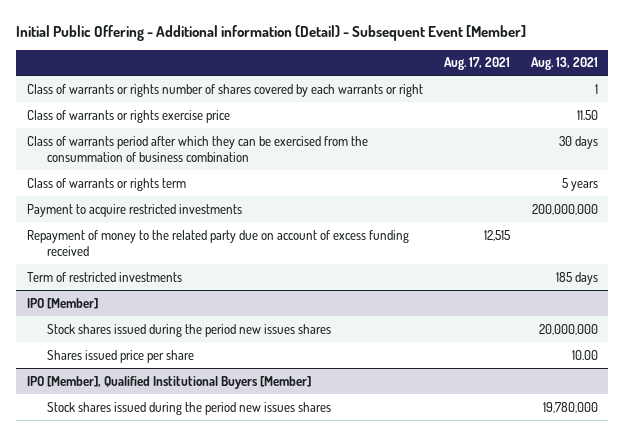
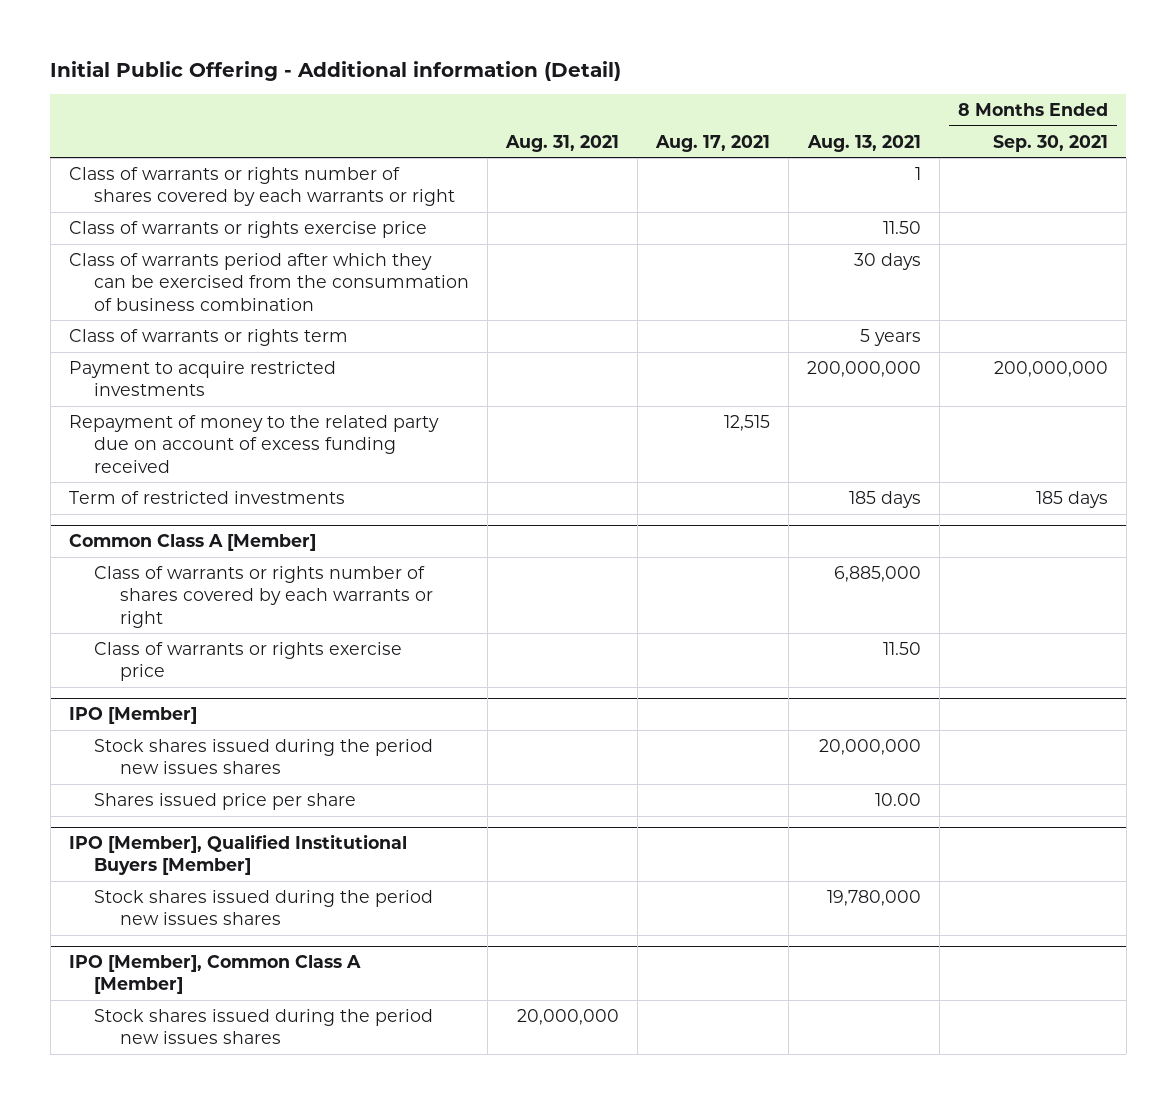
- Initial Public Offering - Additional information (Detail) - Subsequent Event [Member]
+ Initial Public Offering - Additional information (Detail)
- | Aug. 17, 2021 | Aug. 13, 2021
+ | Aug. 31, 2021 | Aug. 17, 2021 | Aug. 13, 2021 | 8 Months Ended Sep. 30, 2021
+ Common Class A [Member]
+ Class of warrants or rights number of shares covered by each warrants or right | | | 6,885,000 |
+ Class of warrants or rights exercise price | | | 11.50 |
+ IPO [Member], Common Class A [Member]
+ Stock shares issued during the period new issues shares | 20,000,000 | | |

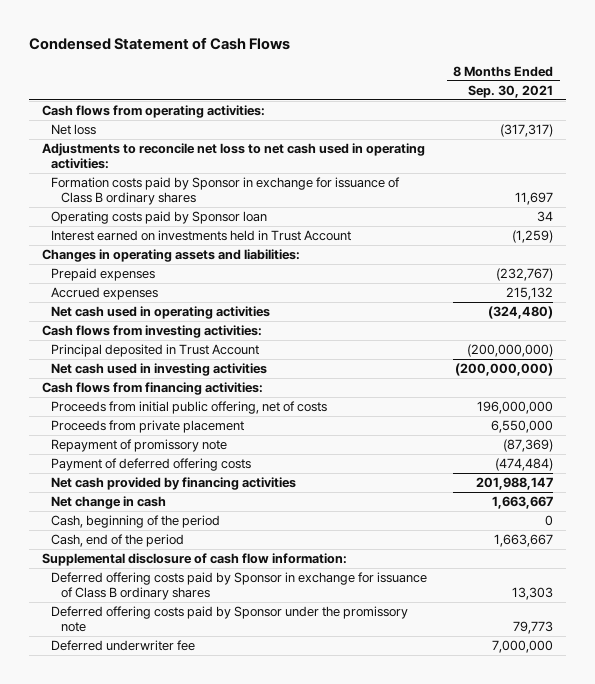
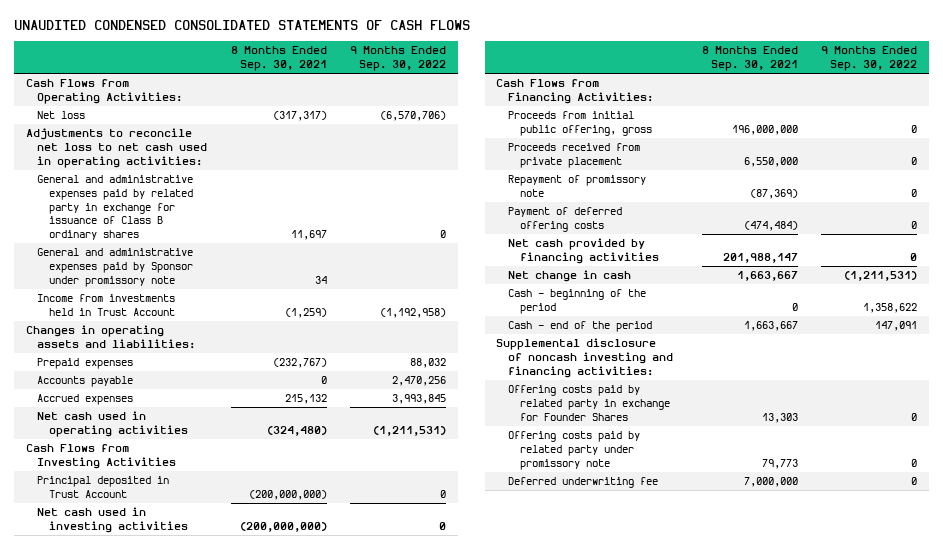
- Condensed Statement of Cash Flows
+ UNAUDITED CONDENSED CONSOLIDATED STATEMENTS OF CASH FLOWS
- | 8 Months Ended Sep. 30, 2021
+ | 8 Months Ended Sep. 30, 2021 | 9 Months Ended Sep. 30, 2022
- Cash flows from operating activities:
+ Cash Flows from Operating Activities:
- Formation costs paid by Sponsor in exchange for issuance of Class B ordinary shares | 11,697
- Operating costs paid by Sponsor loan | 34
- Interest earned on investments held in Trust Account | (1,259)
+ General and administrative expenses paid by related party in exchange for issuance of Class B ordinary shares | 11,697 | 0
+ General and administrative expenses paid by Sponsor under promissory note | 34 |
+ Income from investments held in Trust Account | (1,259) | (1,192,958)
+ Accounts payable | 0 | 2,470,256
- Cash flows from investing activities:
+ Cash Flows from Investing Activities
- Cash flows from financing activities:
- Proceeds from initial public offering, net of costs | 196,000,000
- Proceeds from private placement | 6,550,000
+ Cash Flows from Financing Activities:
+ Proceeds from initial public offering, gross | 196,000,000 | 0
+ Proceeds received from private placement | 6,550,000 | 0
- Cash, beginning of the period | 0
- Cash, end of the period | 1,663,667
- Supplemental disclosure of cash flow information:
- Deferred offering costs paid by Sponsor in exchange for issuance of Class B ordinary shares | 13,303
- Deferred offering costs paid by Sponsor under the promissory note | 79,773
- Deferred underwriter fee | 7,000,000
+ Cash - beginning of the period | 0 | 1,358,622
+ Cash - end of the period | 1,663,667 | 147,091
+ Supplemental disclosure of noncash investing and financing activities:
+ Offering costs paid by related party in exchange for Founder Shares | 13,303 | 0
+ Offering costs paid by related party under promissory note | 79,773 | 0
+ Deferred underwriting fee | 7,000,000 | 0

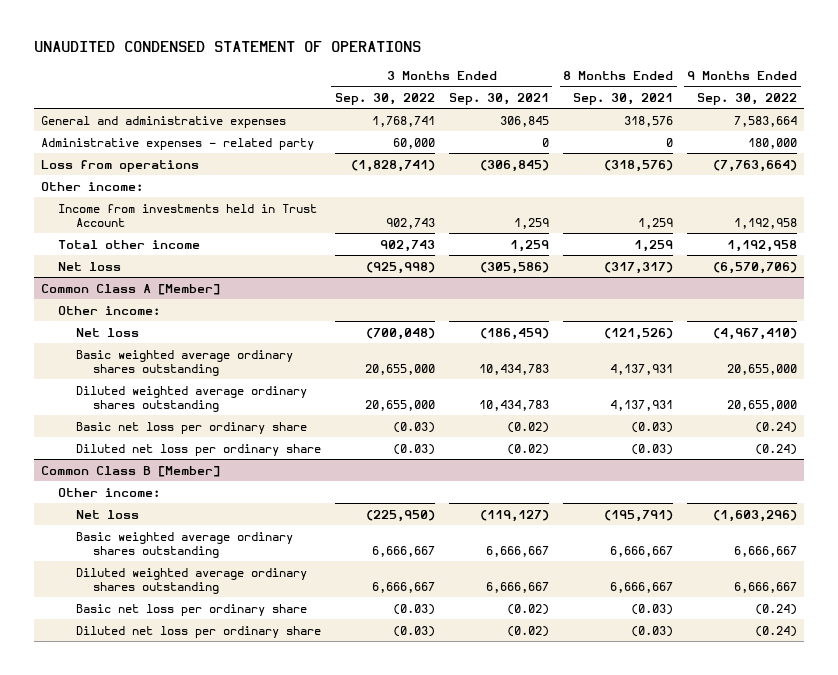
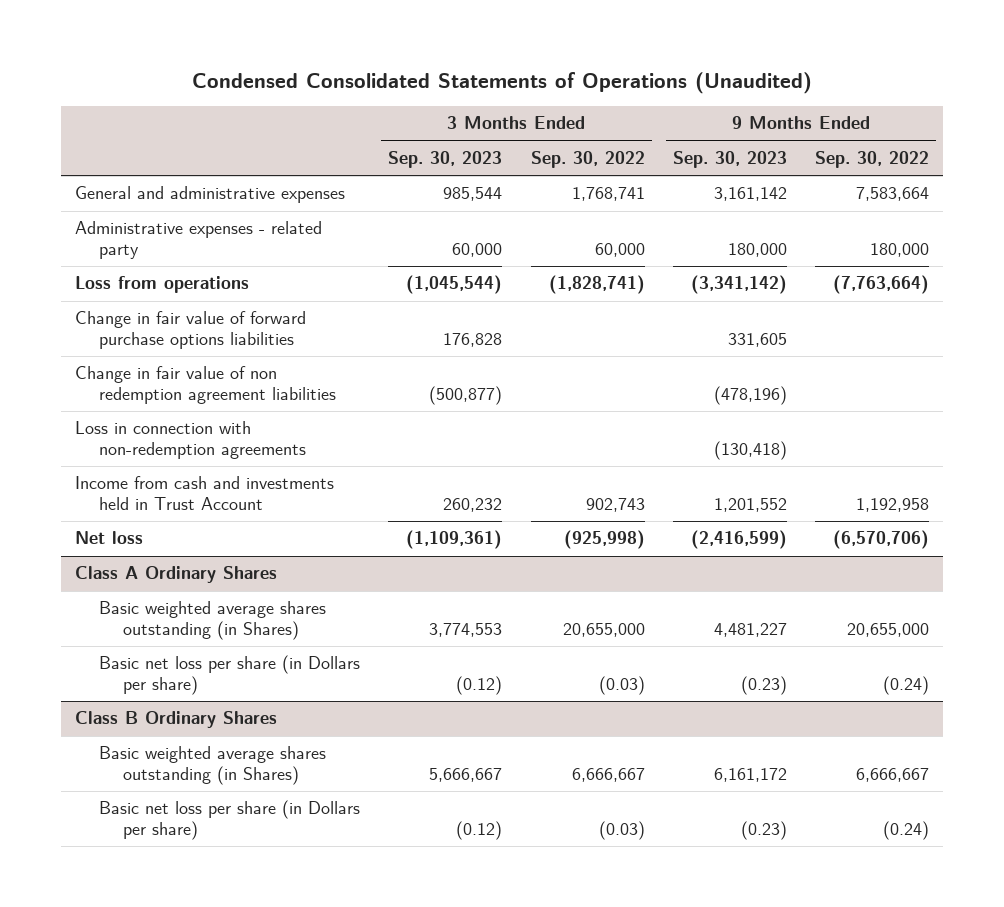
- UNAUDITED CONDENSED STATEMENT OF OPERATIONS
+ Condensed Consolidated Statements of Operations (Unaudited)
- | 3 Months Ended Sep. 30, 2022 | 3 Months Ended Sep. 30, 2021 | 8 Months Ended Sep. 30, 2021 | 9 Months Ended Sep. 30, 2022
+ | 3 Months Ended Sep. 30, 2023 | 3 Months Ended Sep. 30, 2022 | 9 Months Ended Sep. 30, 2023 | 9 Months Ended Sep. 30, 2022
- Other income:
- Income from investments held in Trust Account | 902,743 | 1,259 | 1,259 | 1,192,958
- Total other income | 902,743 | 1,259 | 1,259 | 1,192,958
+ Change in fair value of forward purchase options liabilities | 176,828 | | 331,605 |
+ Change in fair value of non redemption agreement liabilities | (500,877) | | (478,196) |
+ Loss in connection with non-redemption agreements | | | (130,418) |
+ Income from cash and investments held in Trust Account | 260,232 | 902,743 | 1,201,552 | 1,192,958
- Common Class A [Member]
- Other income:
- Net loss | (700,048) | (186,459) | (121,526) | (4,967,410)
- Basic weighted average ordinary shares outstanding | 20,655,000 | 10,434,783 | 4,137,931 | 20,655,000
- Diluted weighted average ordinary shares outstanding | 20,655,000 | 10,434,783 | 4,137,931 | 20,655,000
- Basic net loss per ordinary share | (0.03) | (0.02) | (0.03) | (0.24)
- Diluted net loss per ordinary share | (0.03) | (0.02) | (0.03) | (0.24)
- Common Class B [Member]
- Other income:
- Net loss | (225,950) | (119,127) | (195,791) | (1,603,296)
- Basic weighted average ordinary shares outstanding | 6,666,667 | 6,666,667 | 6,666,667 | 6,666,667
- Diluted weighted average ordinary shares outstanding | 6,666,667 | 6,666,667 | 6,666,667 | 6,666,667
- Basic net loss per ordinary share | (0.03) | (0.02) | (0.03) | (0.24)
- Diluted net loss per ordinary share | (0.03) | (0.02) | (0.03) | (0.24)
+ Class A Ordinary Shares
+ Basic weighted average shares outstanding (in Shares) | 3,774,553 | 20,655,000 | 4,481,227 | 20,655,000
+ Basic net loss per share (in Dollars per share) | (0.12) | (0.03) | (0.23) | (0.24)
+ Class B Ordinary Shares
+ Basic weighted average shares outstanding (in Shares) | 5,666,667 | 6,666,667 | 6,161,172 | 6,666,667
+ Basic net loss per share (in Dollars per share) | (0.12) | (0.03) | (0.23) | (0.24)

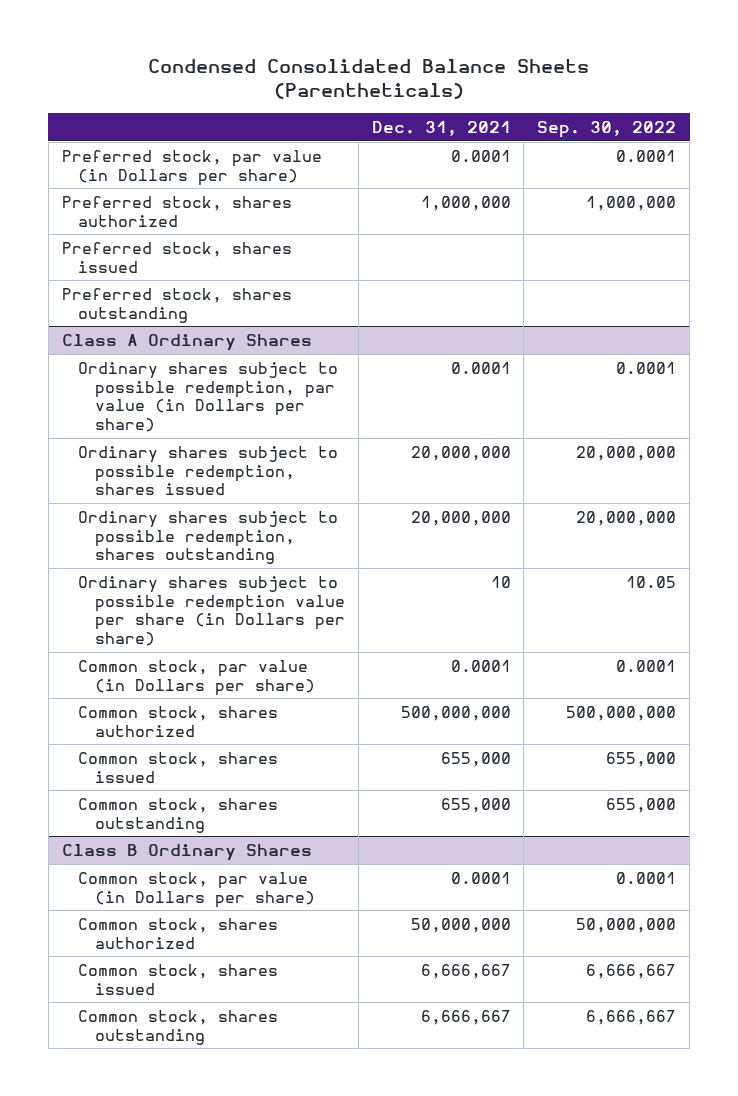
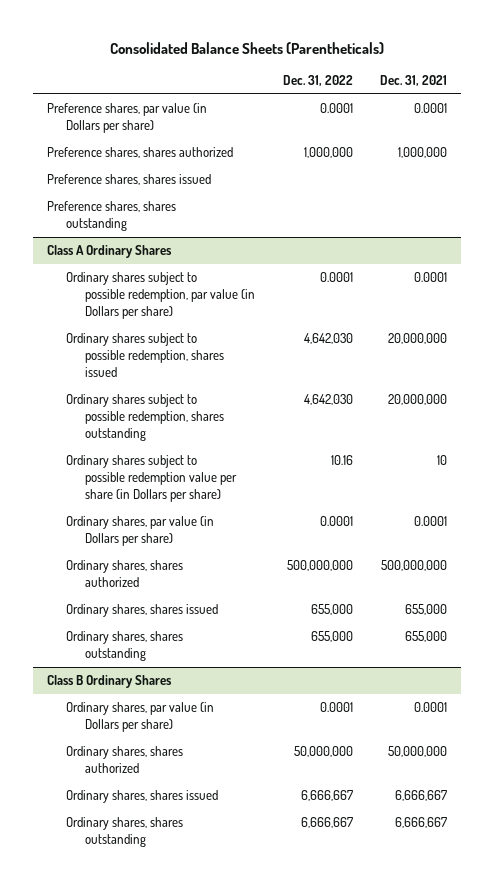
- Condensed Consolidated Balance Sheets (Parentheticals)
+ Consolidated Balance Sheets (Parentheticals)
- | Dec. 31, 2021 | Sep. 30, 2022
+ | Dec. 31, 2022 | Dec. 31, 2021
- Preferred stock, par value (in Dollars per share) | 0.0001 | 0.0001
- Preferred stock, shares authorized | 1,000,000 | 1,000,000
- Preferred stock, shares issued
- Preferred stock, shares outstanding
+ Preference shares, par value (in Dollars per share) | 0.0001 | 0.0001
+ Preference shares, shares authorized | 1,000,000 | 1,000,000
+ Preference shares, shares issued
+ Preference shares, shares outstanding
@ Class A Ordinary Shares
- Common stock, par value (in Dollars per share) | 0.0001 | 0.0001
- Common stock, shares authorized | 500,000,000 | 500,000,000
- Common stock, shares issued | 655,000 | 655,000
- Common stock, shares outstanding | 655,000 | 655,000
+ Ordinary shares, par value (in Dollars per share) | 0.0001 | 0.0001
+ Ordinary shares, shares authorized | 500,000,000 | 500,000,000
+ Ordinary shares, shares issued | 655,000 | 655,000
+ Ordinary shares, shares outstanding | 655,000 | 655,000
@ Class B Ordinary Shares
- Common stock, par value (in Dollars per share) | 0.0001 | 0.0001
- Common stock, shares authorized | 50,000,000 | 50,000,000
- Common stock, shares issued | 6,666,667 | 6,666,667
- Common stock, shares outstanding | 6,666,667 | 6,666,667
+ Ordinary shares, par value (in Dollars per share) | 0.0001 | 0.0001
+ Ordinary shares, shares authorized | 50,000,000 | 50,000,000
+ Ordinary shares, shares issued | 6,666,667 | 6,666,667
+ Ordinary shares, shares outstanding | 6,666,667 | 6,666,667

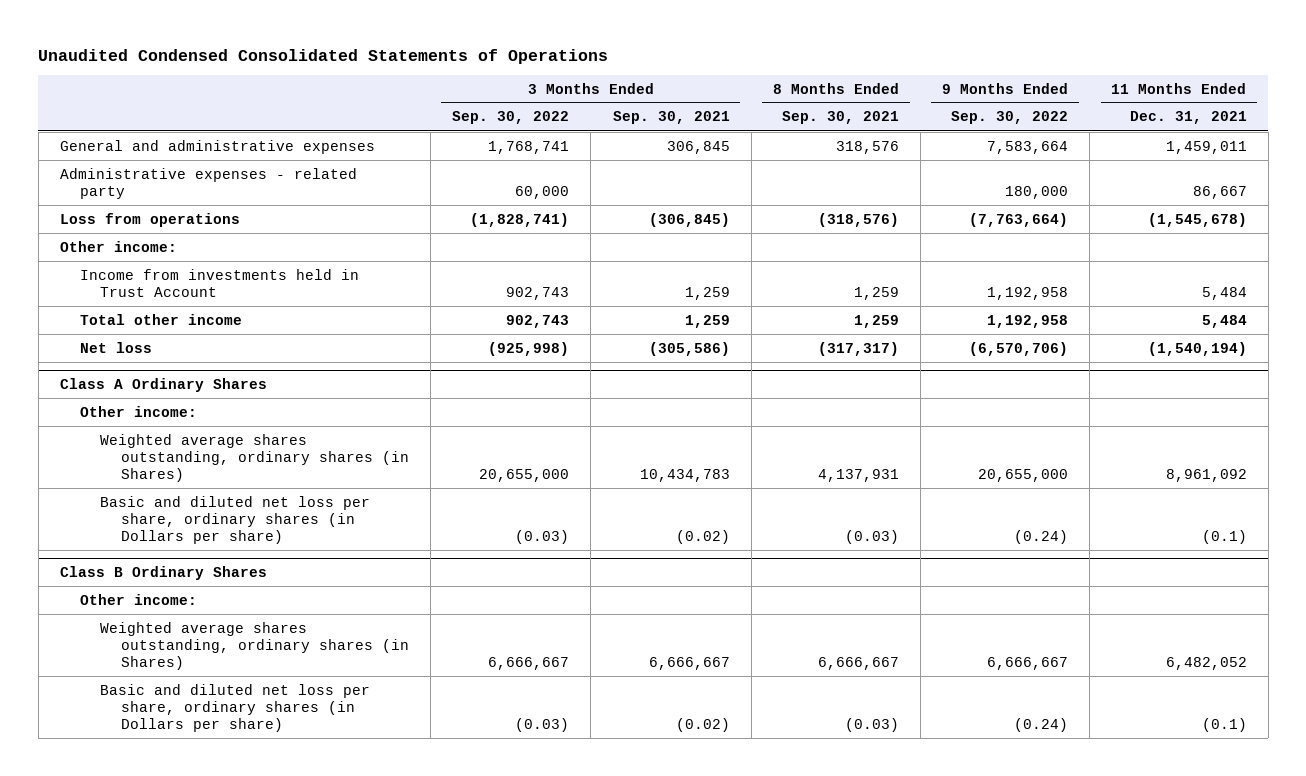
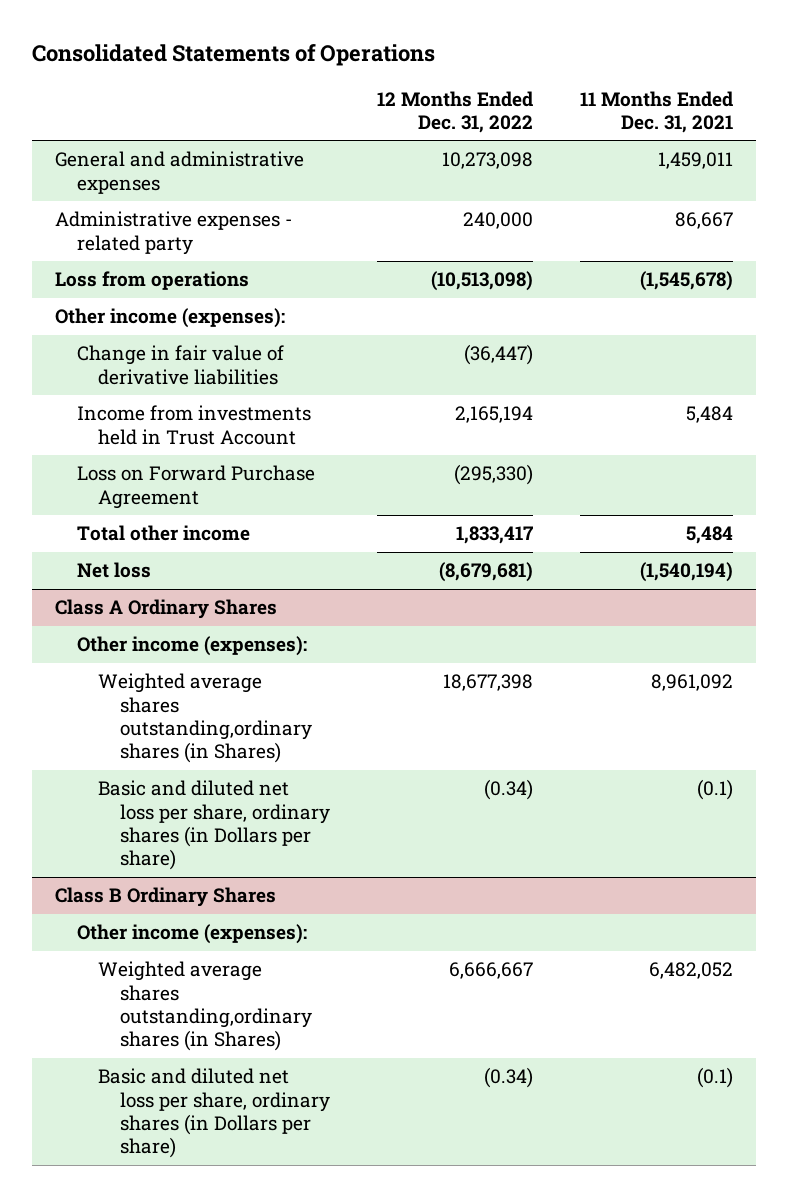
- Unaudited Condensed Consolidated Statements of Operations
+ Consolidated Statements of Operations
- | 3 Months Ended Sep. 30, 2022 | 3 Months Ended Sep. 30, 2021 | 8 Months Ended Sep. 30, 2021 | 9 Months Ended Sep. 30, 2022 | 11 Months Ended Dec. 31, 2021
+ | 12 Months Ended Dec. 31, 2022 | 11 Months Ended Dec. 31, 2021
- Other income:
+ Other income (expenses):
+ Change in fair value of derivative liabilities | (36,447) |
+ Loss on Forward Purchase Agreement | (295,330) |
@ Class A Ordinary Shares
- Other income:
- Weighted average shares outstanding, ordinary shares (in Shares) | 20,655,000 | 10,434,783 | 4,137,931 | 20,655,000 | 8,961,092
+ Other income (expenses):
+ Weighted average shares outstanding,ordinary shares (in Shares) | 18,677,398 | 8,961,092
@ Class B Ordinary Shares
- Other income:
- Weighted average shares outstanding, ordinary shares (in Shares) | 6,666,667 | 6,666,667 | 6,666,667 | 6,666,667 | 6,482,052
+ Other income (expenses):
+ Weighted average shares outstanding,ordinary shares (in Shares) | 6,666,667 | 6,482,052

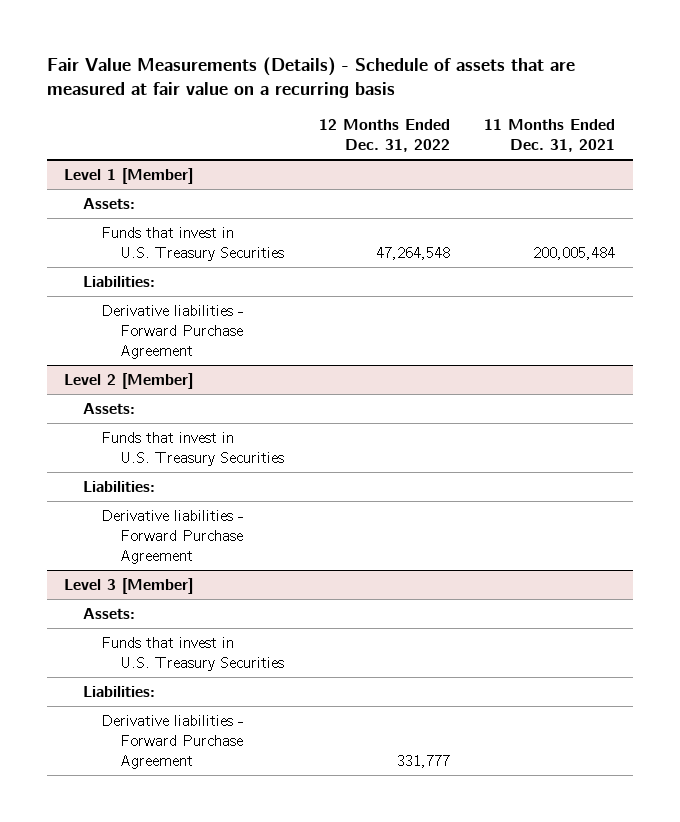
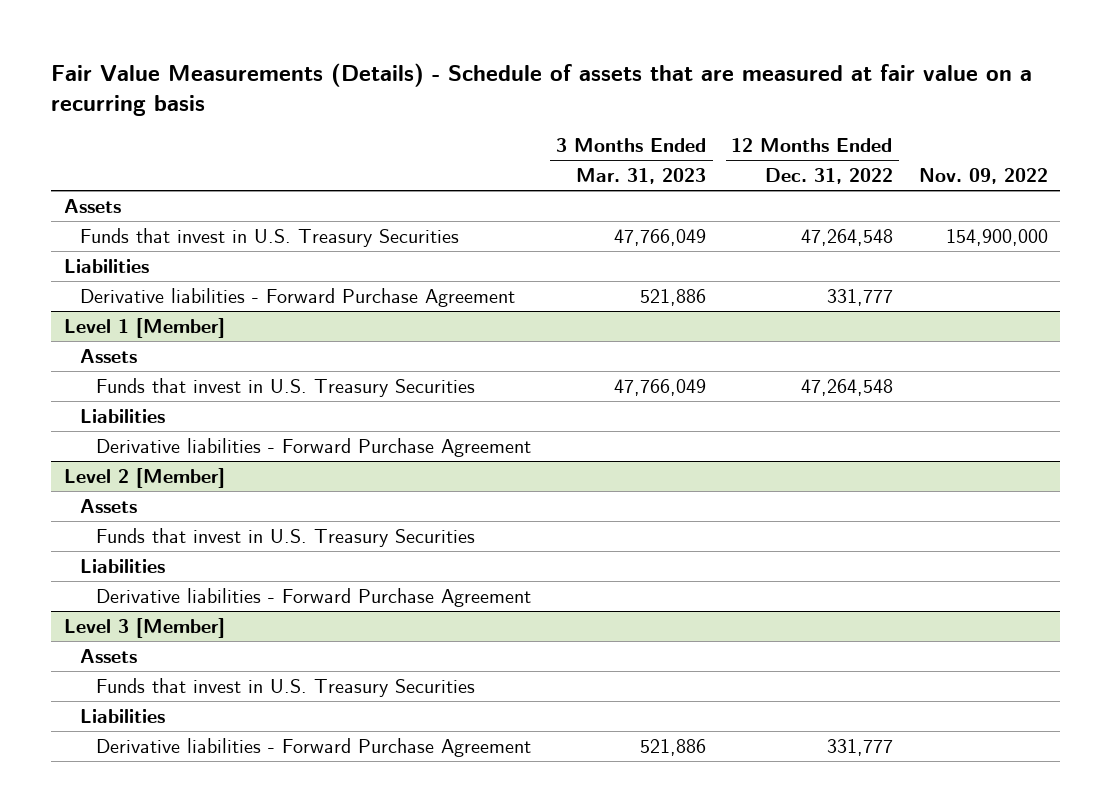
- | 12 Months Ended Dec. 31, 2022 | 11 Months Ended Dec. 31, 2021
+ | 3 Months Ended Mar. 31, 2023 | 12 Months Ended Dec. 31, 2022 | Nov. 09, 2022
+ Assets
+ Funds that invest in U.S. Treasury Securities | 47,766,049 | 47,264,548 | 154,900,000
+ Liabilities
+ Derivative liabilities - Forward Purchase Agreement | 521,886 | 331,777 |
@ Level 1 [Member]
- Assets:
+ Assets
- Liabilities:
+ Liabilities
@ Level 2 [Member]
- Assets:
+ Assets
- Liabilities:
+ Liabilities
@ Level 3 [Member]
- Assets:
+ Assets
- Liabilities:
+ Liabilities

